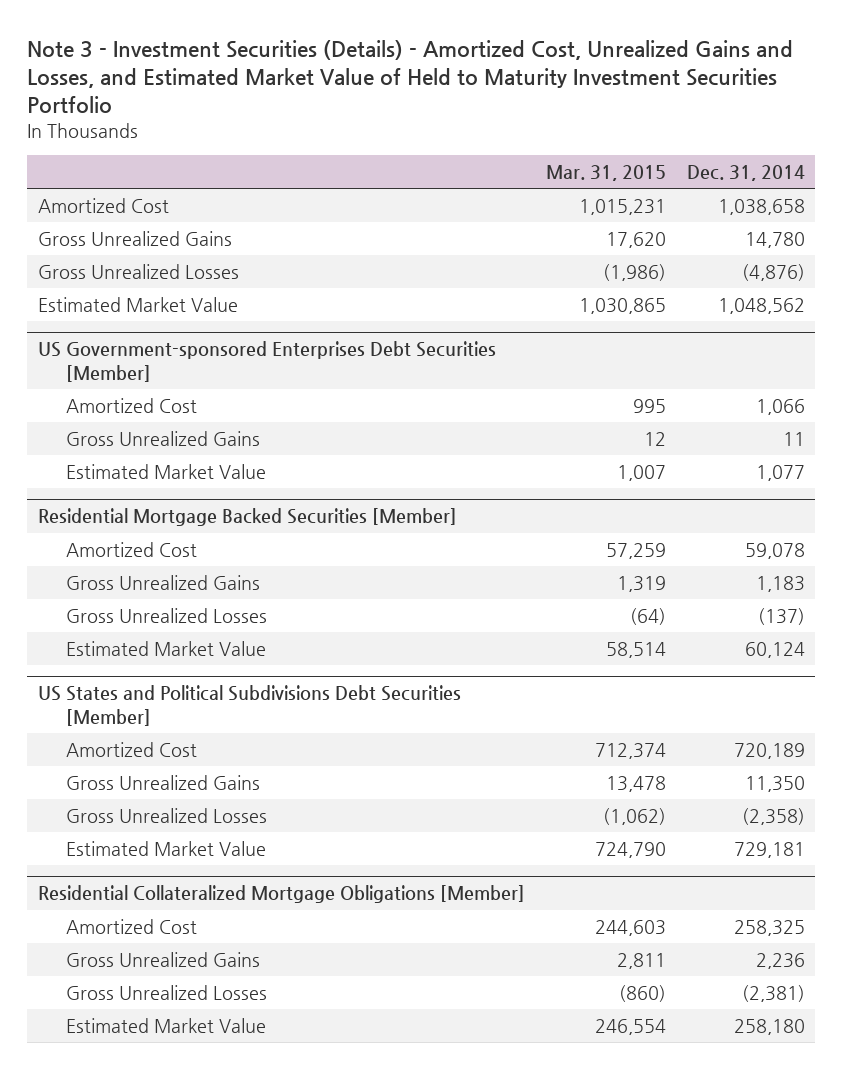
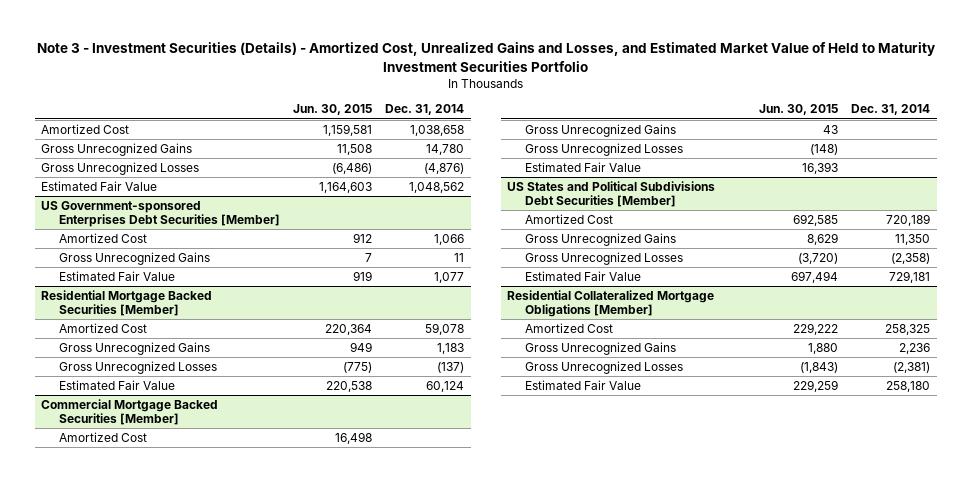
- | Mar. 31, 2015 | Dec. 31, 2014
+ | Jun. 30, 2015 | Dec. 31, 2014
- Gross Unrealized Gains | 17,620 | 14,780
- Gross Unrealized Losses | (1,986) | (4,876)
- Estimated Market Value | 1,030,865 | 1,048,562
+ Gross Unrecognized Gains | 11,508 | 14,780
+ Gross Unrecognized Losses | (6,486) | (4,876)
+ Estimated Fair Value | 1,164,603 | 1,048,562
@ US Government-sponsored Enterprises Debt Securities [Member]
- Gross Unrealized Gains | 12 | 11
- Estimated Market Value | 1,007 | 1,077
+ Gross Unrecognized Gains | 7 | 11
+ Estimated Fair Value | 919 | 1,077
@ Residential Mortgage Backed Securities [Member]
- Gross Unrealized Gains | 1,319 | 1,183
- Gross Unrealized Losses | (64) | (137)
- Estimated Market Value | 58,514 | 60,124
+ Gross Unrecognized Gains | 949 | 1,183
+ Gross Unrecognized Losses | (775) | (137)
+ Estimated Fair Value | 220,538 | 60,124
+ Commercial Mortgage Backed Securities [Member]
+ Amortized Cost | 16,498 |
+ Gross Unrecognized Gains | 43 |
+ Gross Unrecognized Losses | (148) |
+ Estimated Fair Value | 16,393 |
@ US States and Political Subdivisions Debt Securities [Member]
- Gross Unrealized Gains | 13,478 | 11,350
- Gross Unrealized Losses | (1,062) | (2,358)
- Estimated Market Value | 724,790 | 729,181
+ Gross Unrecognized Gains | 8,629 | 11,350
+ Gross Unrecognized Losses | (3,720) | (2,358)
+ Estimated Fair Value | 697,494 | 729,181
@ Residential Collateralized Mortgage Obligations [Member]
- Gross Unrealized Gains | 2,811 | 2,236
- Gross Unrealized Losses | (860) | (2,381)
- Estimated Market Value | 246,554 | 258,180
+ Gross Unrecognized Gains | 1,880 | 2,236
+ Gross Unrecognized Losses | (1,843) | (2,381)
+ Estimated Fair Value | 229,259 | 258,180

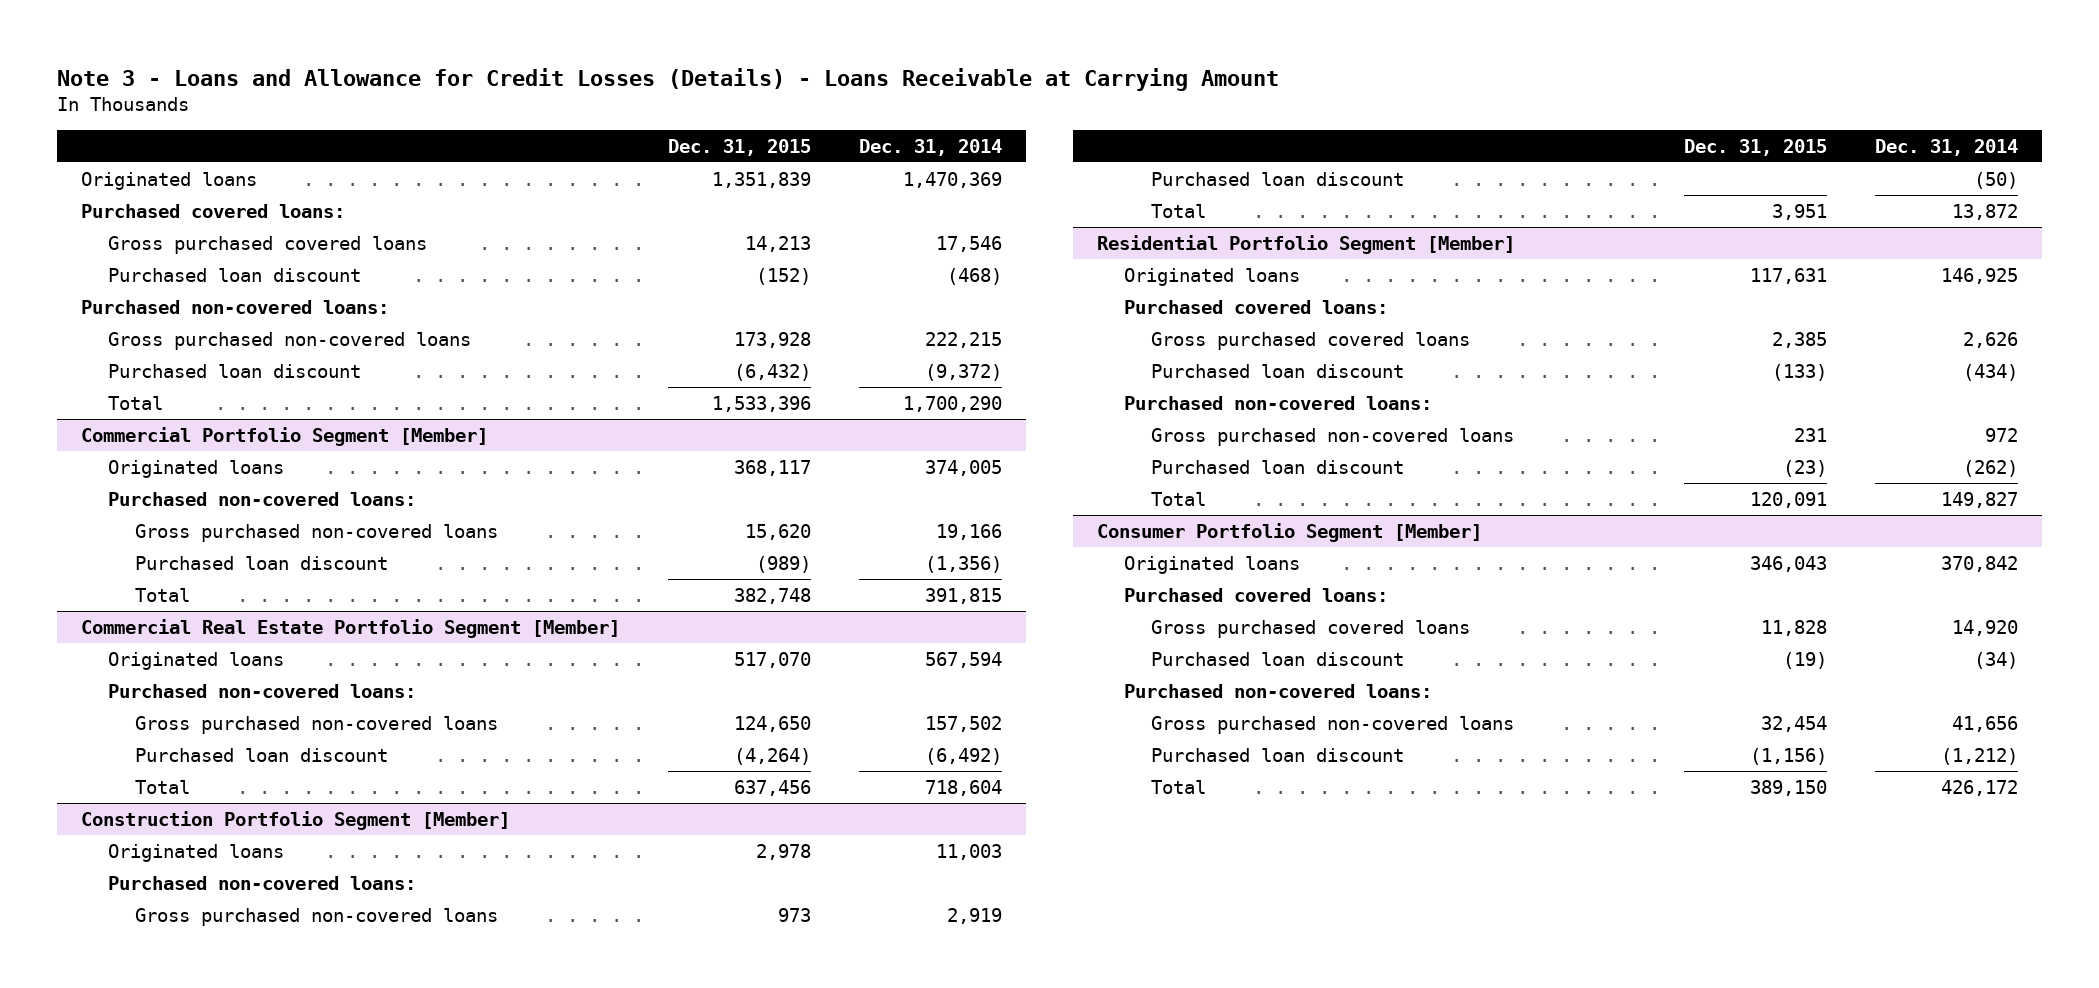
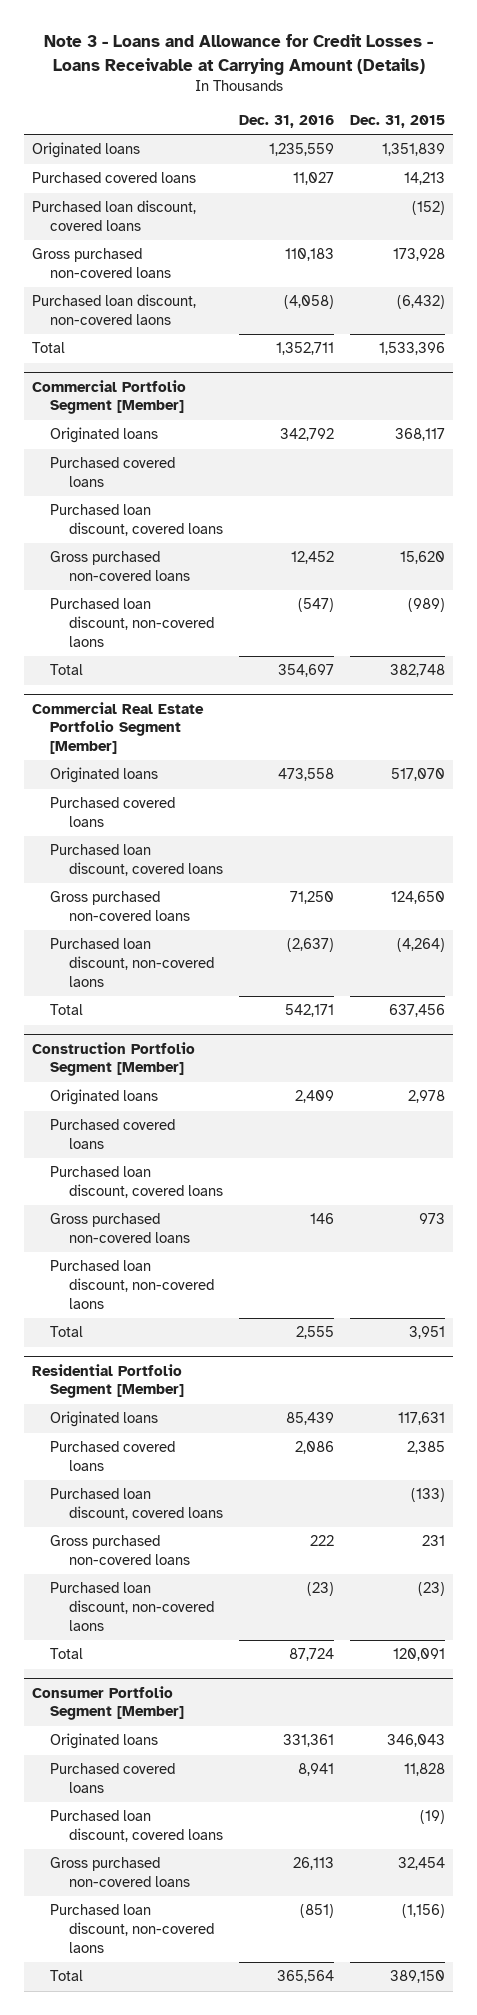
- Note 3 - Loans and Allowance for Credit Losses (Details) - Loans Receivable at Carrying Amount
+ Note 3 - Loans and Allowance for Credit Losses - Loans Receivable at Carrying Amount (Details)
- | Dec. 31, 2015 | Dec. 31, 2014
+ | Dec. 31, 2016 | Dec. 31, 2015
- Purchased covered loans:
- Gross purchased covered loans | 14,213 | 17,546
- Purchased loan discount | (152) | (468)
- Purchased non-covered loans:
+ Purchased covered loans | 11,027 | 14,213
+ Purchased loan discount, covered loans | | (152)
- Purchased loan discount | (6,432) | (9,372)
+ Purchased loan discount, non-covered laons | (4,058) | (6,432)
@ Commercial Portfolio Segment [Member]
- Purchased non-covered loans:
+ Purchased covered loans
+ Purchased loan discount, covered loans
- Purchased loan discount | (989) | (1,356)
+ Purchased loan discount, non-covered laons | (547) | (989)
@ Commercial Real Estate Portfolio Segment [Member]
- Purchased non-covered loans:
+ Purchased covered loans
+ Purchased loan discount, covered loans
- Purchased loan discount | (4,264) | (6,492)
+ Purchased loan discount, non-covered laons | (2,637) | (4,264)
@ Construction Portfolio Segment [Member]
- Purchased non-covered loans:
+ Purchased covered loans
+ Purchased loan discount, covered loans
- Purchased loan discount | | (50)
+ Purchased loan discount, non-covered laons
@ Residential Portfolio Segment [Member]
- Purchased covered loans:
- Gross purchased covered loans | 2,385 | 2,626
- Purchased loan discount | (133) | (434)
- Purchased non-covered loans:
+ Purchased covered loans | 2,086 | 2,385
+ Purchased loan discount, covered loans | | (133)
- Purchased loan discount | (23) | (262)
+ Purchased loan discount, non-covered laons | (23) | (23)
@ Consumer Portfolio Segment [Member]
- Purchased covered loans:
- Gross purchased covered loans | 11,828 | 14,920
- Purchased loan discount | (19) | (34)
- Purchased non-covered loans:
+ Purchased covered loans | 8,941 | 11,828
+ Purchased loan discount, covered loans | | (19)
- Purchased loan discount | (1,156) | (1,212)
+ Purchased loan discount, non-covered laons | (851) | (1,156)

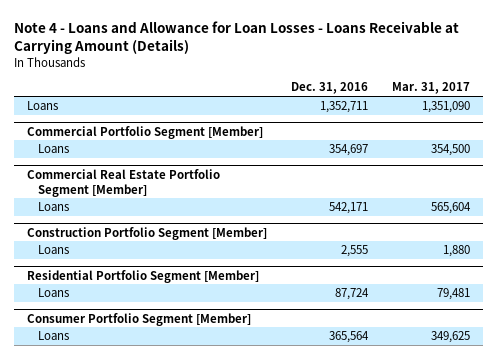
- Note 3 - Loans and Allowance for Credit Losses - Loans Receivable at Carrying Amount (Details)
+ Note 4 - Loans and Allowance for Loan Losses - Loans Receivable at Carrying Amount (Details)
- | Dec. 31, 2016 | Dec. 31, 2015
+ | Dec. 31, 2016 | Mar. 31, 2017
- Originated loans | 1,235,559 | 1,351,839
- Purchased covered loans | 11,027 | 14,213
- Purchased loan discount, covered loans | | (152)
- Gross purchased non-covered loans | 110,183 | 173,928
- Purchased loan discount, non-covered laons | (4,058) | (6,432)
- Total | 1,352,711 | 1,533,396
+ Loans | 1,352,711 | 1,351,090
@ Commercial Portfolio Segment [Member]
- Originated loans | 342,792 | 368,117
- Purchased covered loans
- Purchased loan discount, covered loans
- Gross purchased non-covered loans | 12,452 | 15,620
- Purchased loan discount, non-covered laons | (547) | (989)
- Total | 354,697 | 382,748
+ Loans | 354,697 | 354,500
@ Commercial Real Estate Portfolio Segment [Member]
- Originated loans | 473,558 | 517,070
- Purchased covered loans
- Purchased loan discount, covered loans
- Gross purchased non-covered loans | 71,250 | 124,650
- Purchased loan discount, non-covered laons | (2,637) | (4,264)
- Total | 542,171 | 637,456
+ Loans | 542,171 | 565,604
@ Construction Portfolio Segment [Member]
- Originated loans | 2,409 | 2,978
- Purchased covered loans
- Purchased loan discount, covered loans
- Gross purchased non-covered loans | 146 | 973
- Purchased loan discount, non-covered laons
- Total | 2,555 | 3,951
+ Loans | 2,555 | 1,880
@ Residential Portfolio Segment [Member]
- Originated loans | 85,439 | 117,631
- Purchased covered loans | 2,086 | 2,385
- Purchased loan discount, covered loans | | (133)
- Gross purchased non-covered loans | 222 | 231
- Purchased loan discount, non-covered laons | (23) | (23)
- Total | 87,724 | 120,091
+ Loans | 87,724 | 79,481
@ Consumer Portfolio Segment [Member]
- Originated loans | 331,361 | 346,043
- Purchased covered loans | 8,941 | 11,828
- Purchased loan discount, covered loans | | (19)
- Gross purchased non-covered loans | 26,113 | 32,454
- Purchased loan discount, non-covered laons | (851) | (1,156)
- Total | 365,564 | 389,150
+ Loans | 365,564 | 349,625

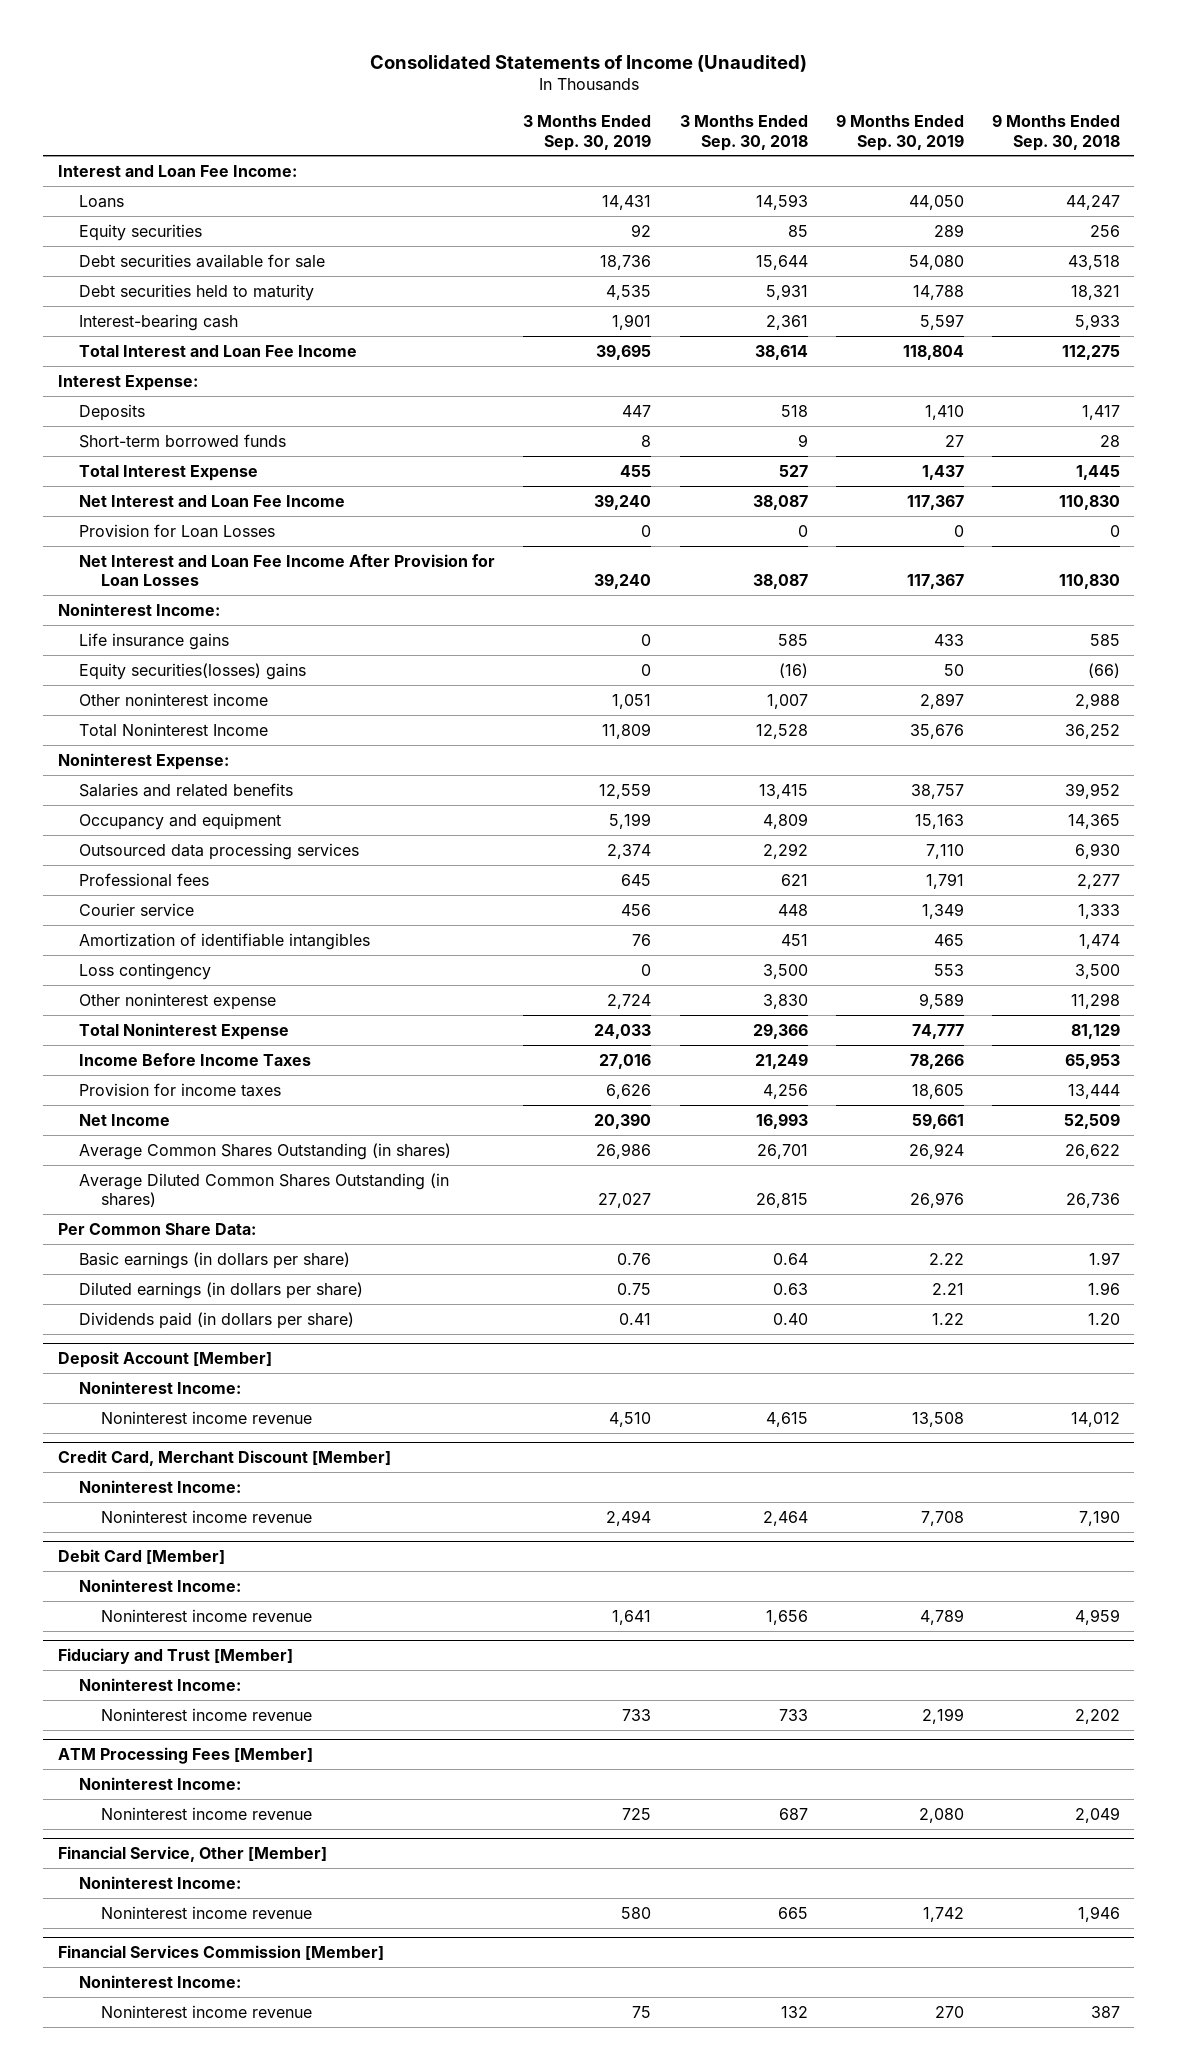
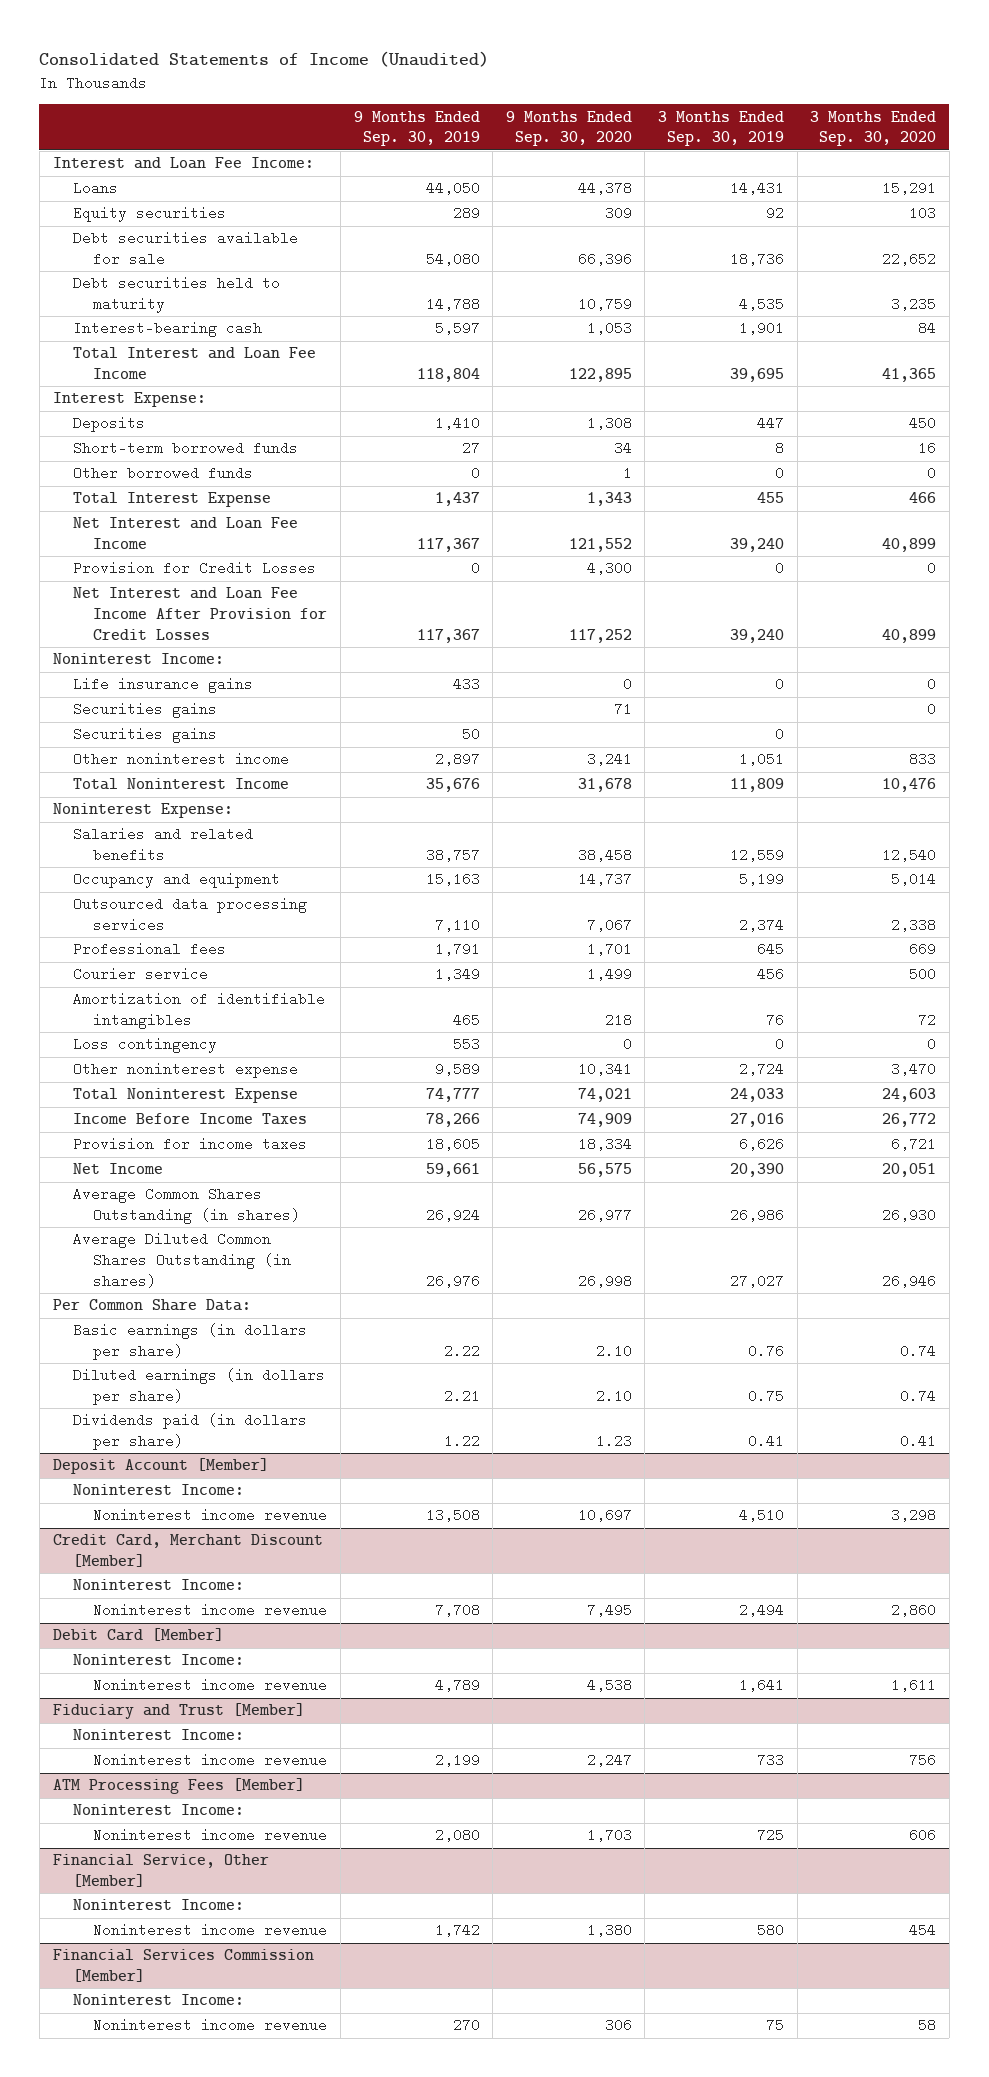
- | 3 Months Ended Sep. 30, 2019 | 3 Months Ended Sep. 30, 2018 | 9 Months Ended Sep. 30, 2019 | 9 Months Ended Sep. 30, 2018
+ | 9 Months Ended Sep. 30, 2019 | 9 Months Ended Sep. 30, 2020 | 3 Months Ended Sep. 30, 2019 | 3 Months Ended Sep. 30, 2020
+ Other borrowed funds | 0 | 1 | 0 | 0
- Provision for Loan Losses | 0 | 0 | 0 | 0
- Net Interest and Loan Fee Income After Provision for Loan Losses | 39,240 | 38,087 | 117,367 | 110,830
+ Provision for Credit Losses | 0 | 4,300 | 0 | 0
+ Net Interest and Loan Fee Income After Provision for Credit Losses | 117,367 | 117,252 | 39,240 | 40,899
- Equity securities(losses) gains | 0 | (16) | 50 | (66)
+ Securities gains | | 71 | | 0
+ Securities gains | 50 | | 0 |

